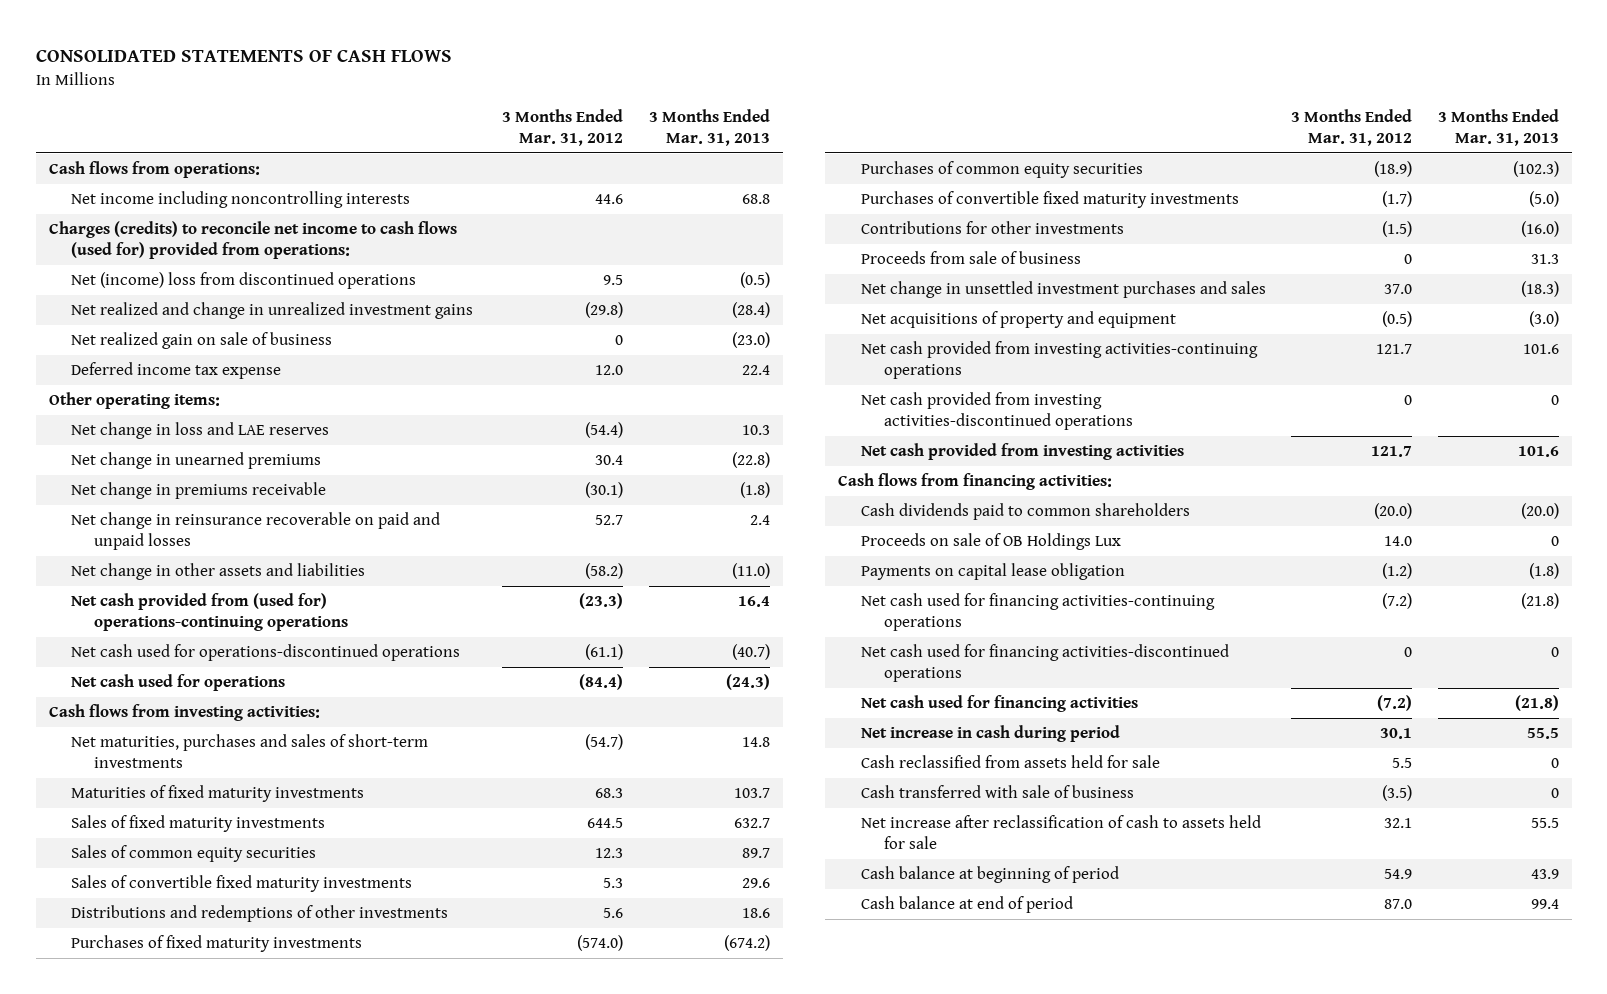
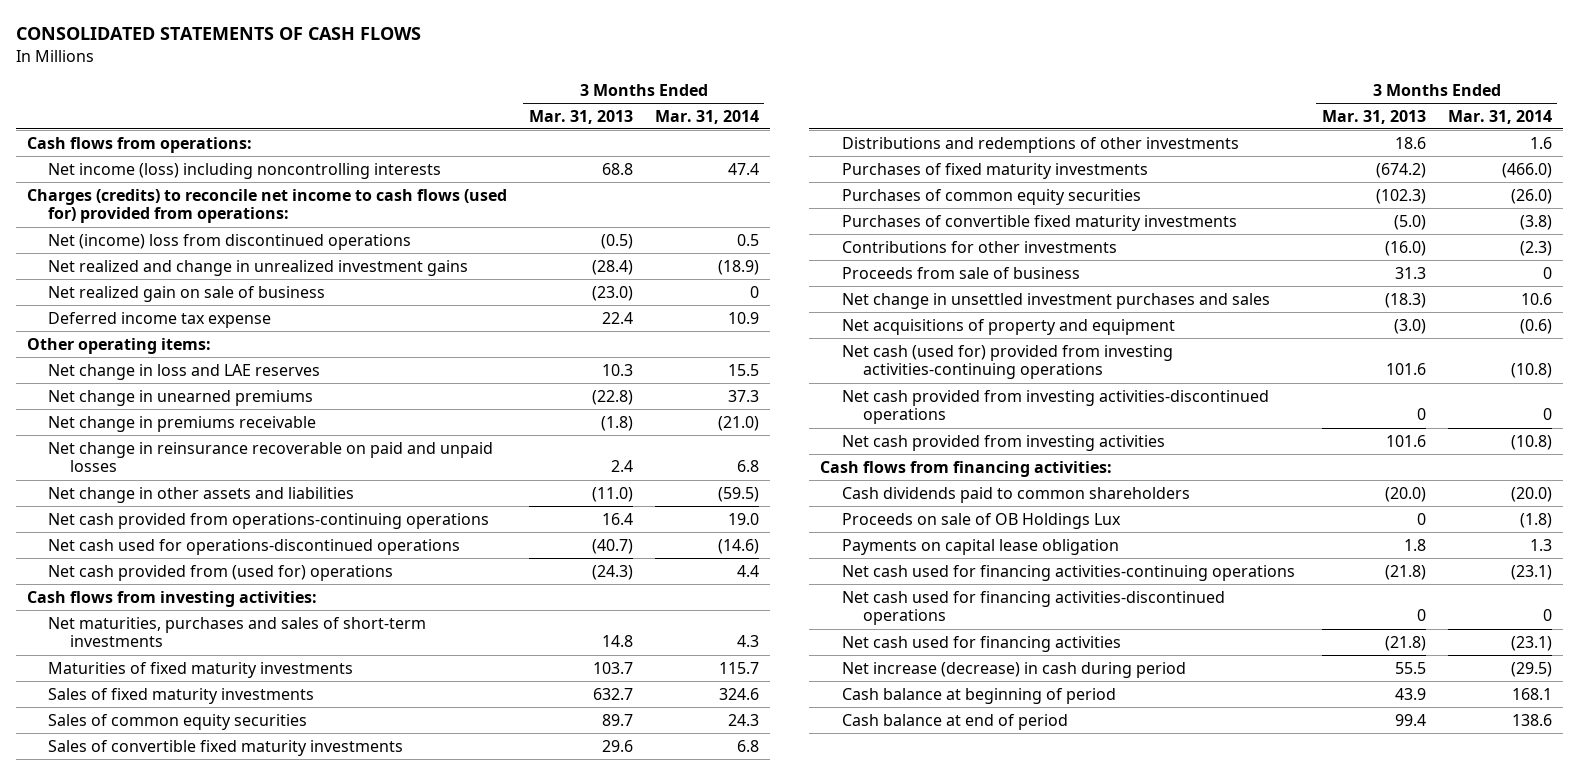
- | 3 Months Ended Mar. 31, 2012 | 3 Months Ended Mar. 31, 2013
+ | 3 Months Ended Mar. 31, 2013 | 3 Months Ended Mar. 31, 2014
- Net income including noncontrolling interests | 44.6 | 68.8
+ Net income (loss) including noncontrolling interests | 68.8 | 47.4
- Net cash provided from (used for) operations-continuing operations | (23.3) | 16.4
+ Net cash provided from operations-continuing operations | 16.4 | 19.0
- Net cash used for operations | (84.4) | (24.3)
+ Net cash provided from (used for) operations | (24.3) | 4.4
- Net cash provided from investing activities-continuing operations | 121.7 | 101.6
+ Net cash (used for) provided from investing activities-continuing operations | 101.6 | (10.8)
- Payments on capital lease obligation | (1.2) | (1.8)
+ Payments on capital lease obligation | 1.8 | 1.3
- Net increase in cash during period | 30.1 | 55.5
- Cash reclassified from assets held for sale | 5.5 | 0
- Cash transferred with sale of business | (3.5) | 0
- Net increase after reclassification of cash to assets held for sale | 32.1 | 55.5
+ Net increase (decrease) in cash during period | 55.5 | (29.5)

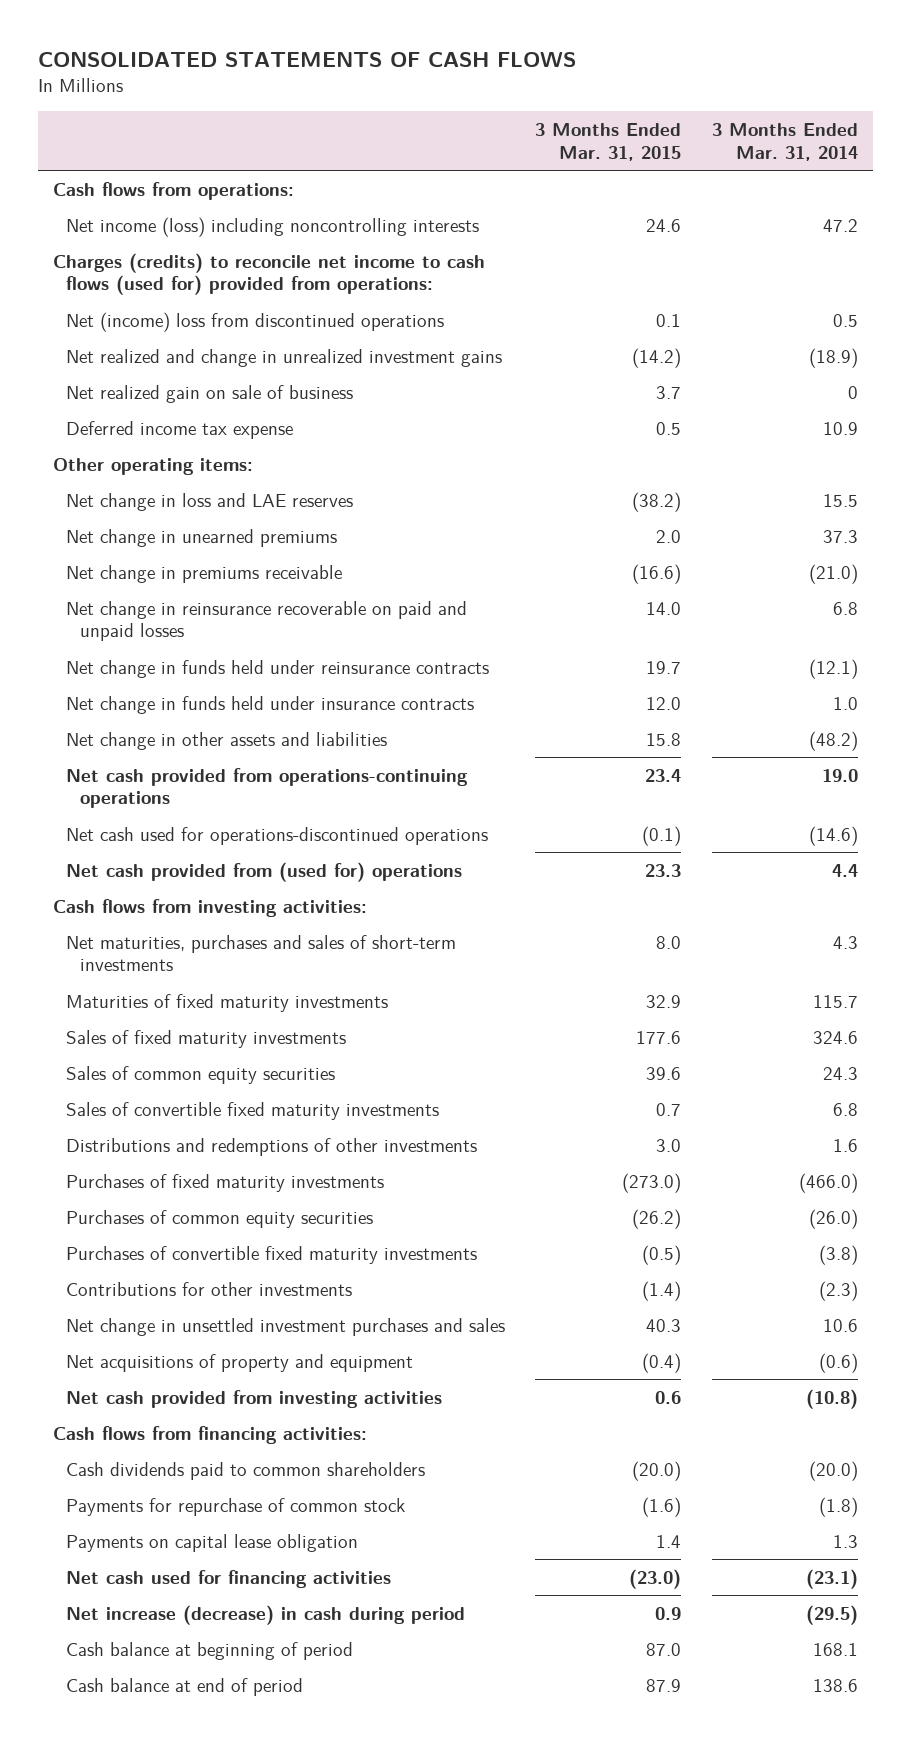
- | 3 Months Ended Mar. 31, 2013 | 3 Months Ended Mar. 31, 2014
+ | 3 Months Ended Mar. 31, 2015 | 3 Months Ended Mar. 31, 2014
- Net income (loss) including noncontrolling interests | 68.8 | 47.4
+ Net income (loss) including noncontrolling interests | 24.6 | 47.2
- Net change in other assets and liabilities | (11.0) | (59.5)
+ Net change in funds held under reinsurance contracts | 19.7 | (12.1)
+ Net change in funds held under insurance contracts | 12.0 | 1.0
+ Net change in other assets and liabilities | 15.8 | (48.2)
- Proceeds from sale of business | 31.3 | 0
- Net cash (used for) provided from investing activities-continuing operations | 101.6 | (10.8)
- Net cash provided from investing activities-discontinued operations | 0 | 0
- Proceeds on sale of OB Holdings Lux | 0 | (1.8)
+ Payments for repurchase of common stock | (1.6) | (1.8)
- Net cash used for financing activities-continuing operations | (21.8) | (23.1)
- Net cash used for financing activities-discontinued operations | 0 | 0

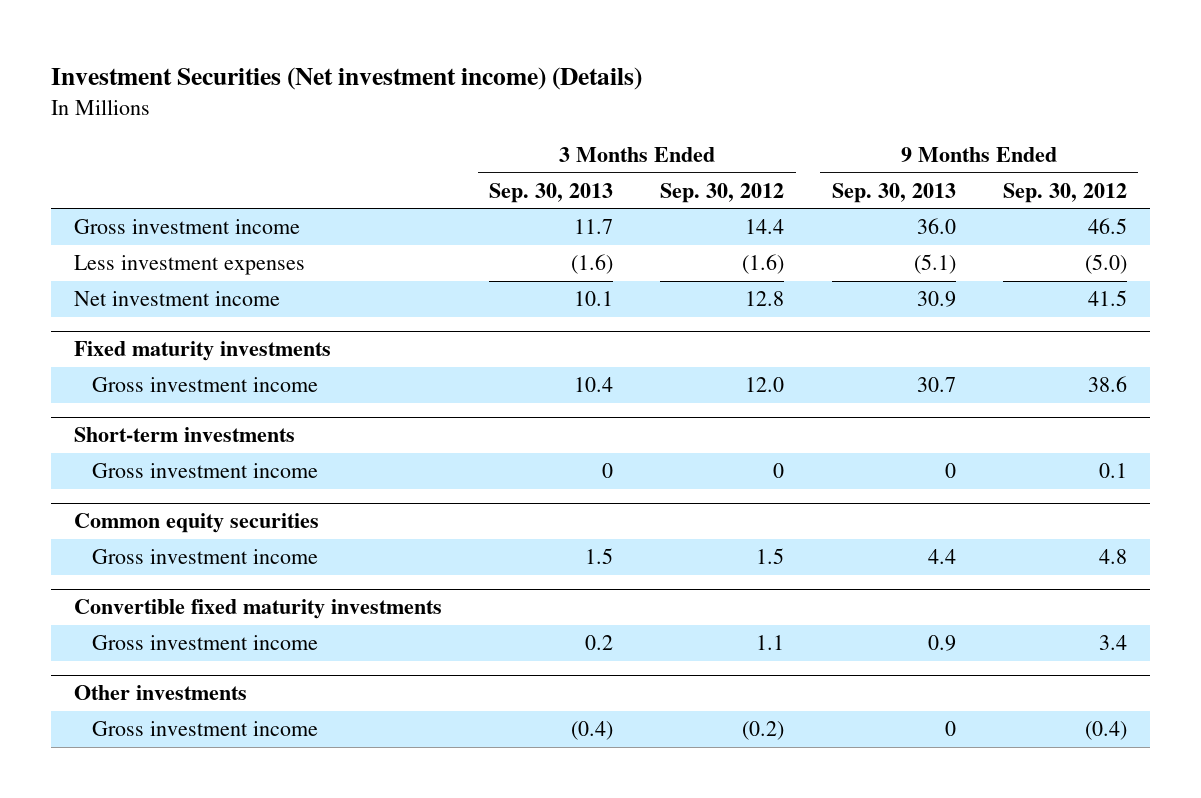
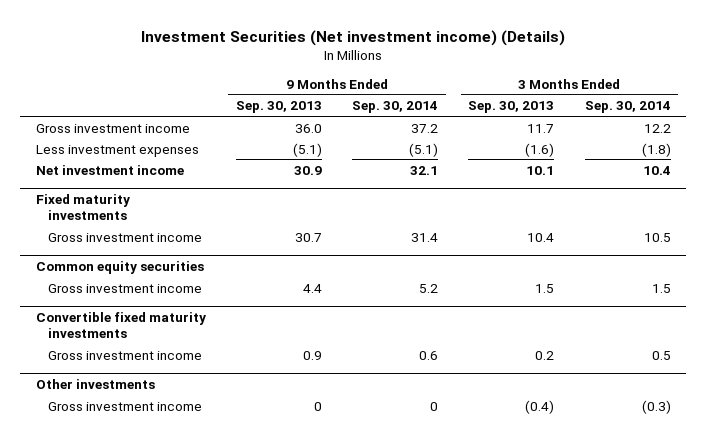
- | 3 Months Ended Sep. 30, 2013 | 3 Months Ended Sep. 30, 2012 | 9 Months Ended Sep. 30, 2013 | 9 Months Ended Sep. 30, 2012
+ | 9 Months Ended Sep. 30, 2013 | 9 Months Ended Sep. 30, 2014 | 3 Months Ended Sep. 30, 2013 | 3 Months Ended Sep. 30, 2014
- Short-term investments
- Gross investment income | 0 | 0 | 0 | 0.1

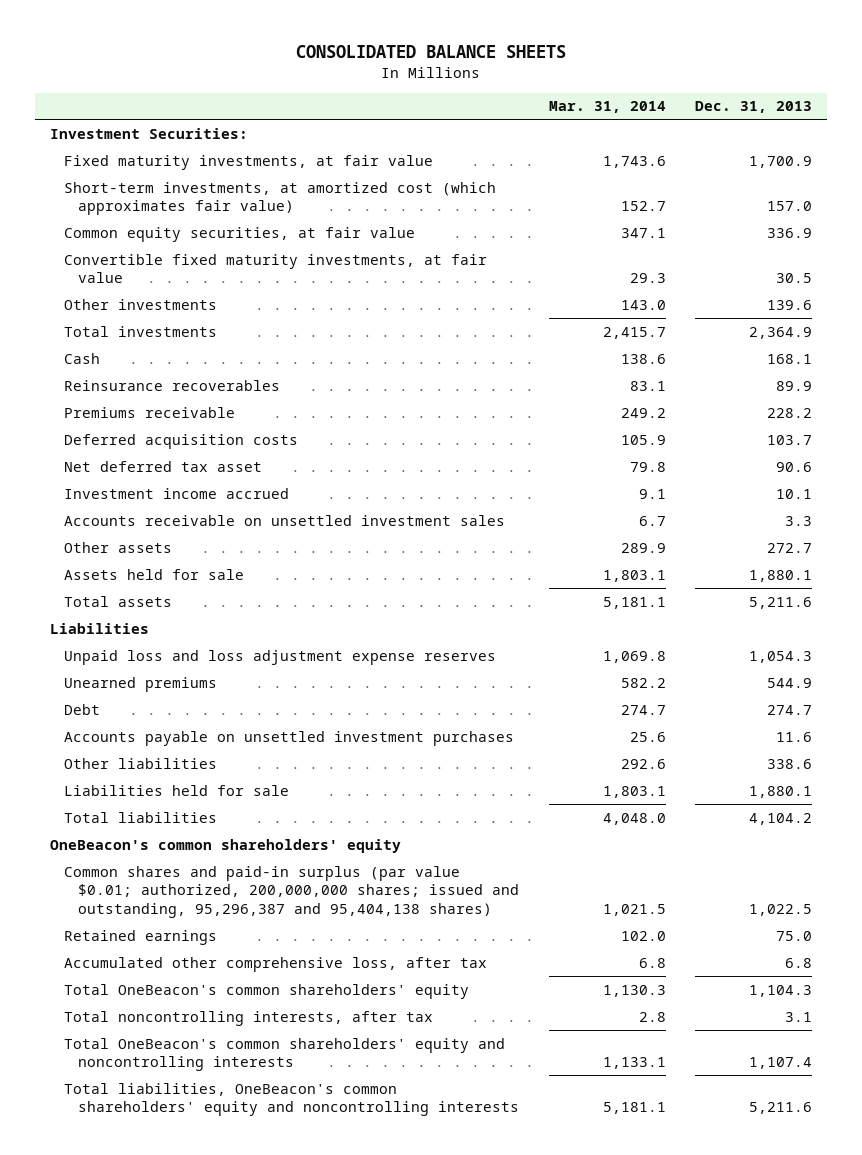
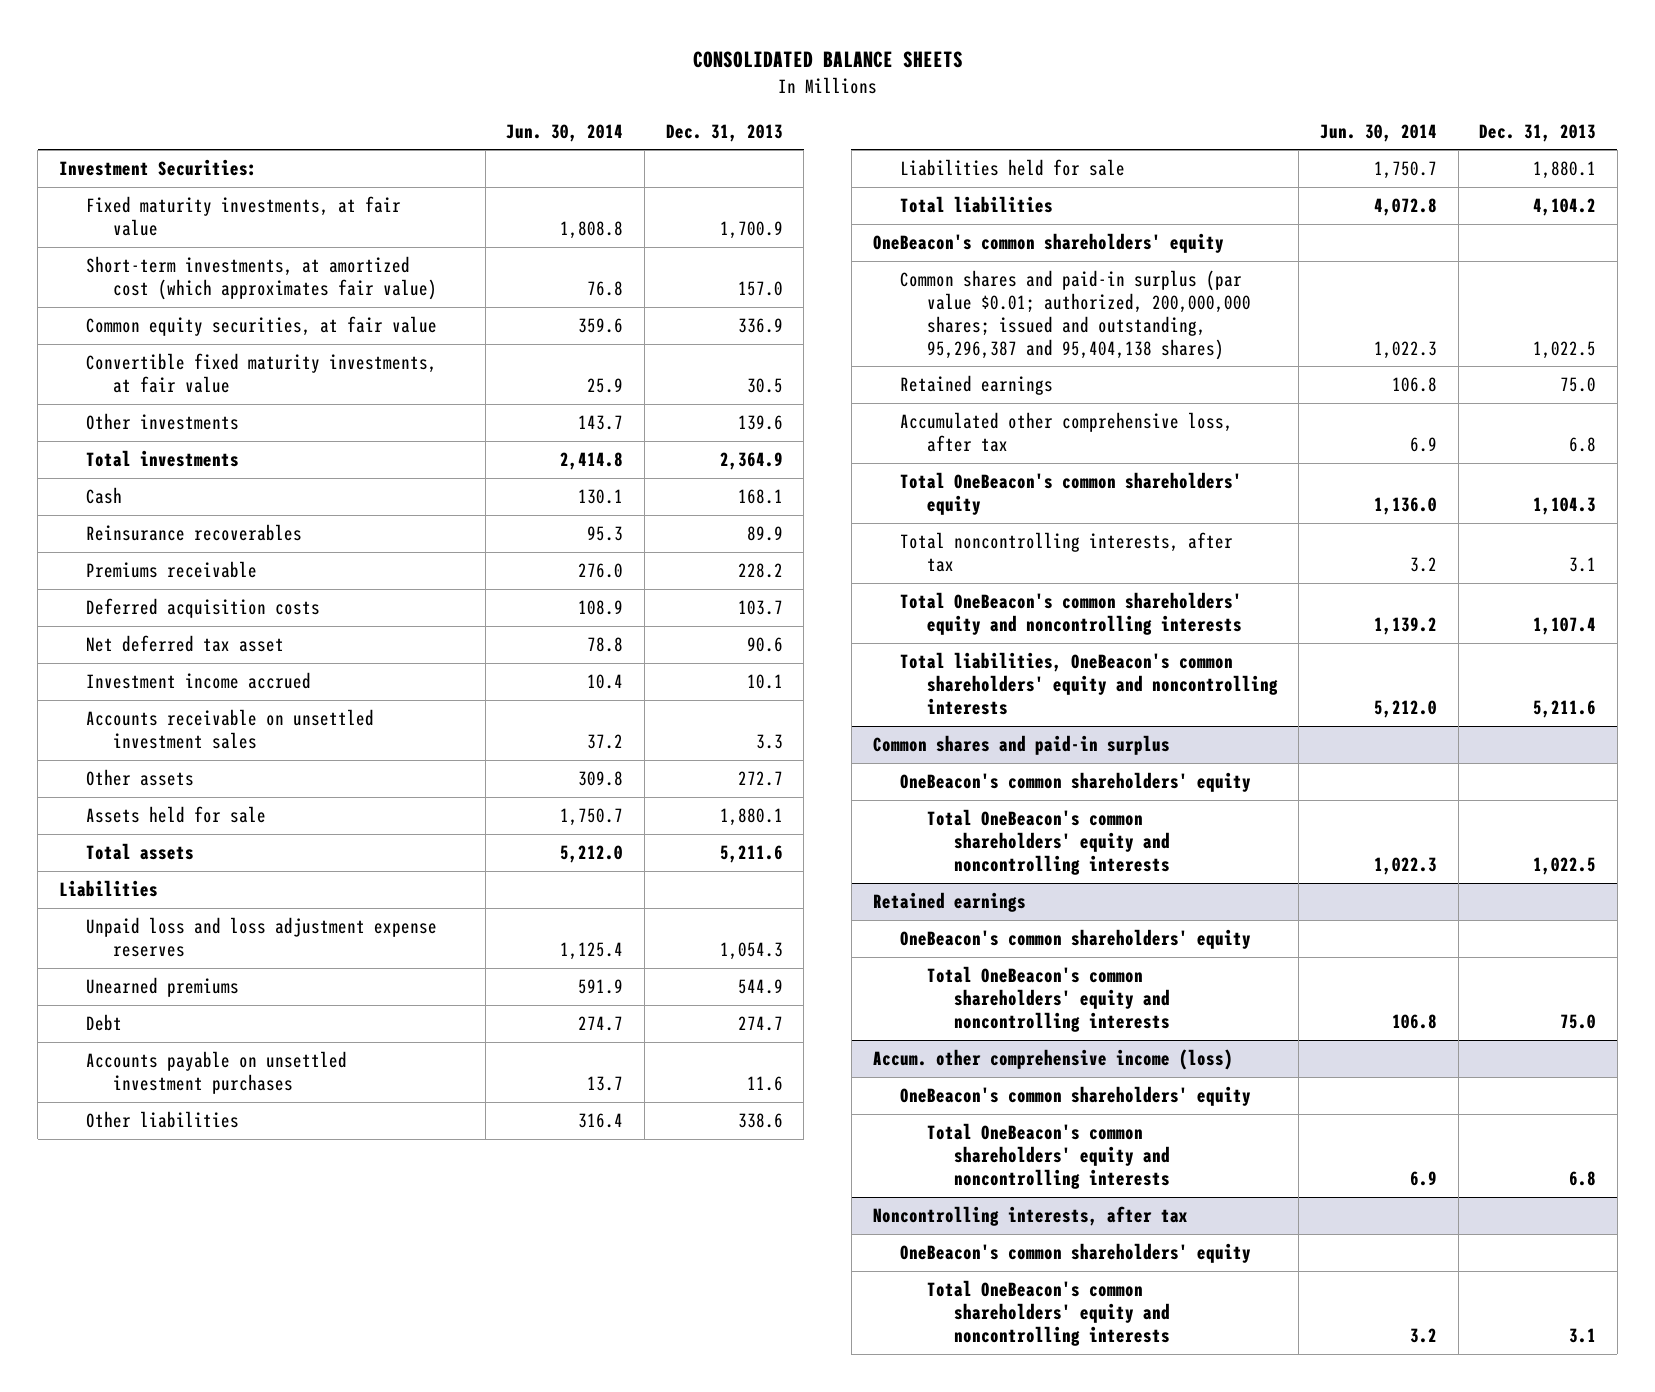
- | Mar. 31, 2014 | Dec. 31, 2013
+ | Jun. 30, 2014 | Dec. 31, 2013
+ Common shares and paid-in surplus
+ OneBeacon's common shareholders' equity
+ Total OneBeacon's common shareholders' equity and noncontrolling interests | 1,022.3 | 1,022.5
+ Retained earnings
+ OneBeacon's common shareholders' equity
+ Total OneBeacon's common shareholders' equity and noncontrolling interests | 106.8 | 75.0
+ Accum. other comprehensive income (loss)
+ OneBeacon's common shareholders' equity
+ Total OneBeacon's common shareholders' equity and noncontrolling interests | 6.9 | 6.8
+ Noncontrolling interests, after tax
+ OneBeacon's common shareholders' equity
+ Total OneBeacon's common shareholders' equity and noncontrolling interests | 3.2 | 3.1

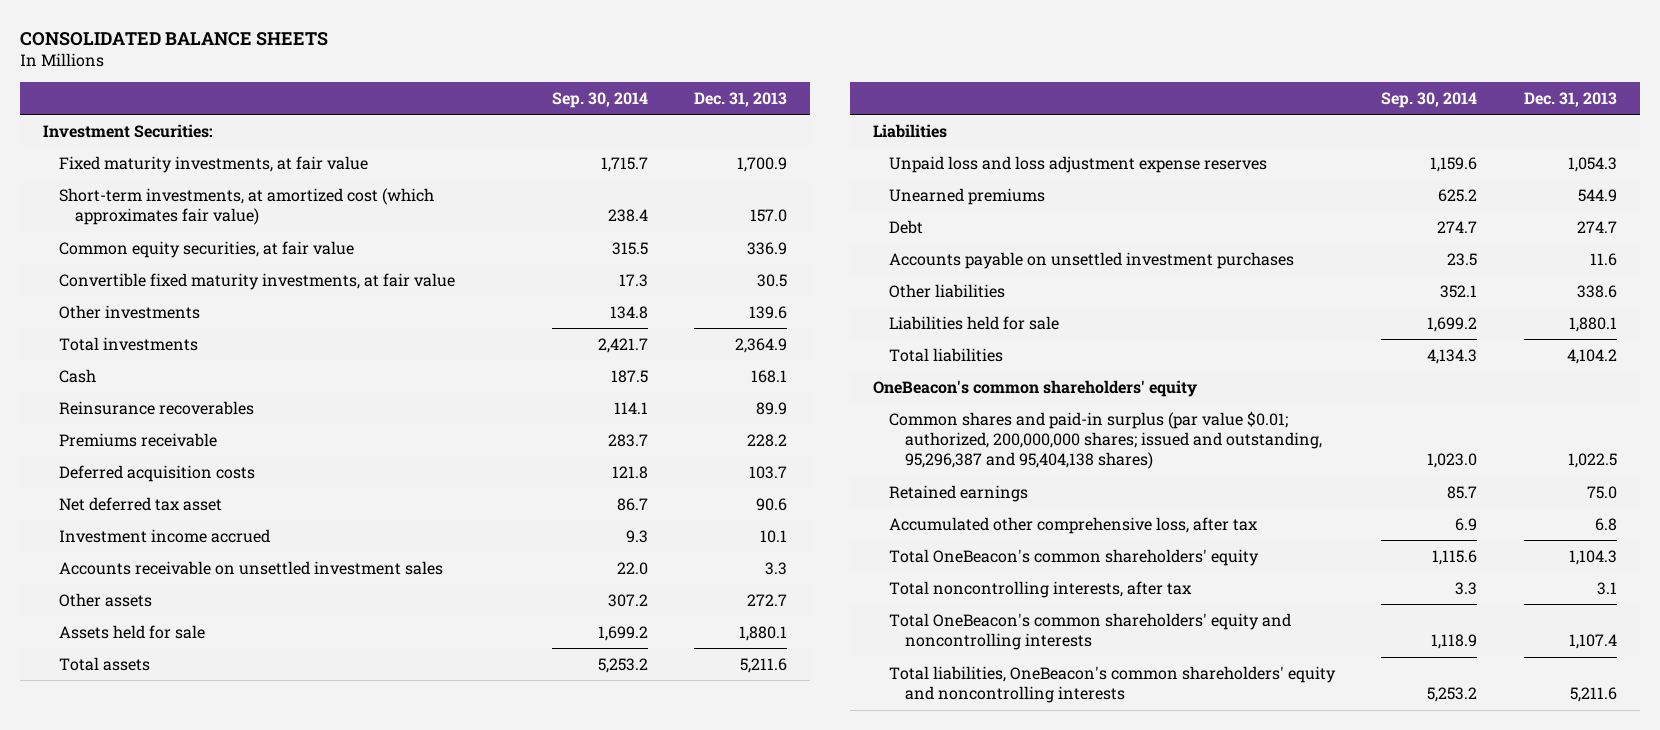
- | Jun. 30, 2014 | Dec. 31, 2013
+ | Sep. 30, 2014 | Dec. 31, 2013
- Common shares and paid-in surplus
- OneBeacon's common shareholders' equity
- Total OneBeacon's common shareholders' equity and noncontrolling interests | 1,022.3 | 1,022.5
- Retained earnings
- OneBeacon's common shareholders' equity
- Total OneBeacon's common shareholders' equity and noncontrolling interests | 106.8 | 75.0
- Accum. other comprehensive income (loss)
- OneBeacon's common shareholders' equity
- Total OneBeacon's common shareholders' equity and noncontrolling interests | 6.9 | 6.8
- Noncontrolling interests, after tax
- OneBeacon's common shareholders' equity
- Total OneBeacon's common shareholders' equity and noncontrolling interests | 3.2 | 3.1

